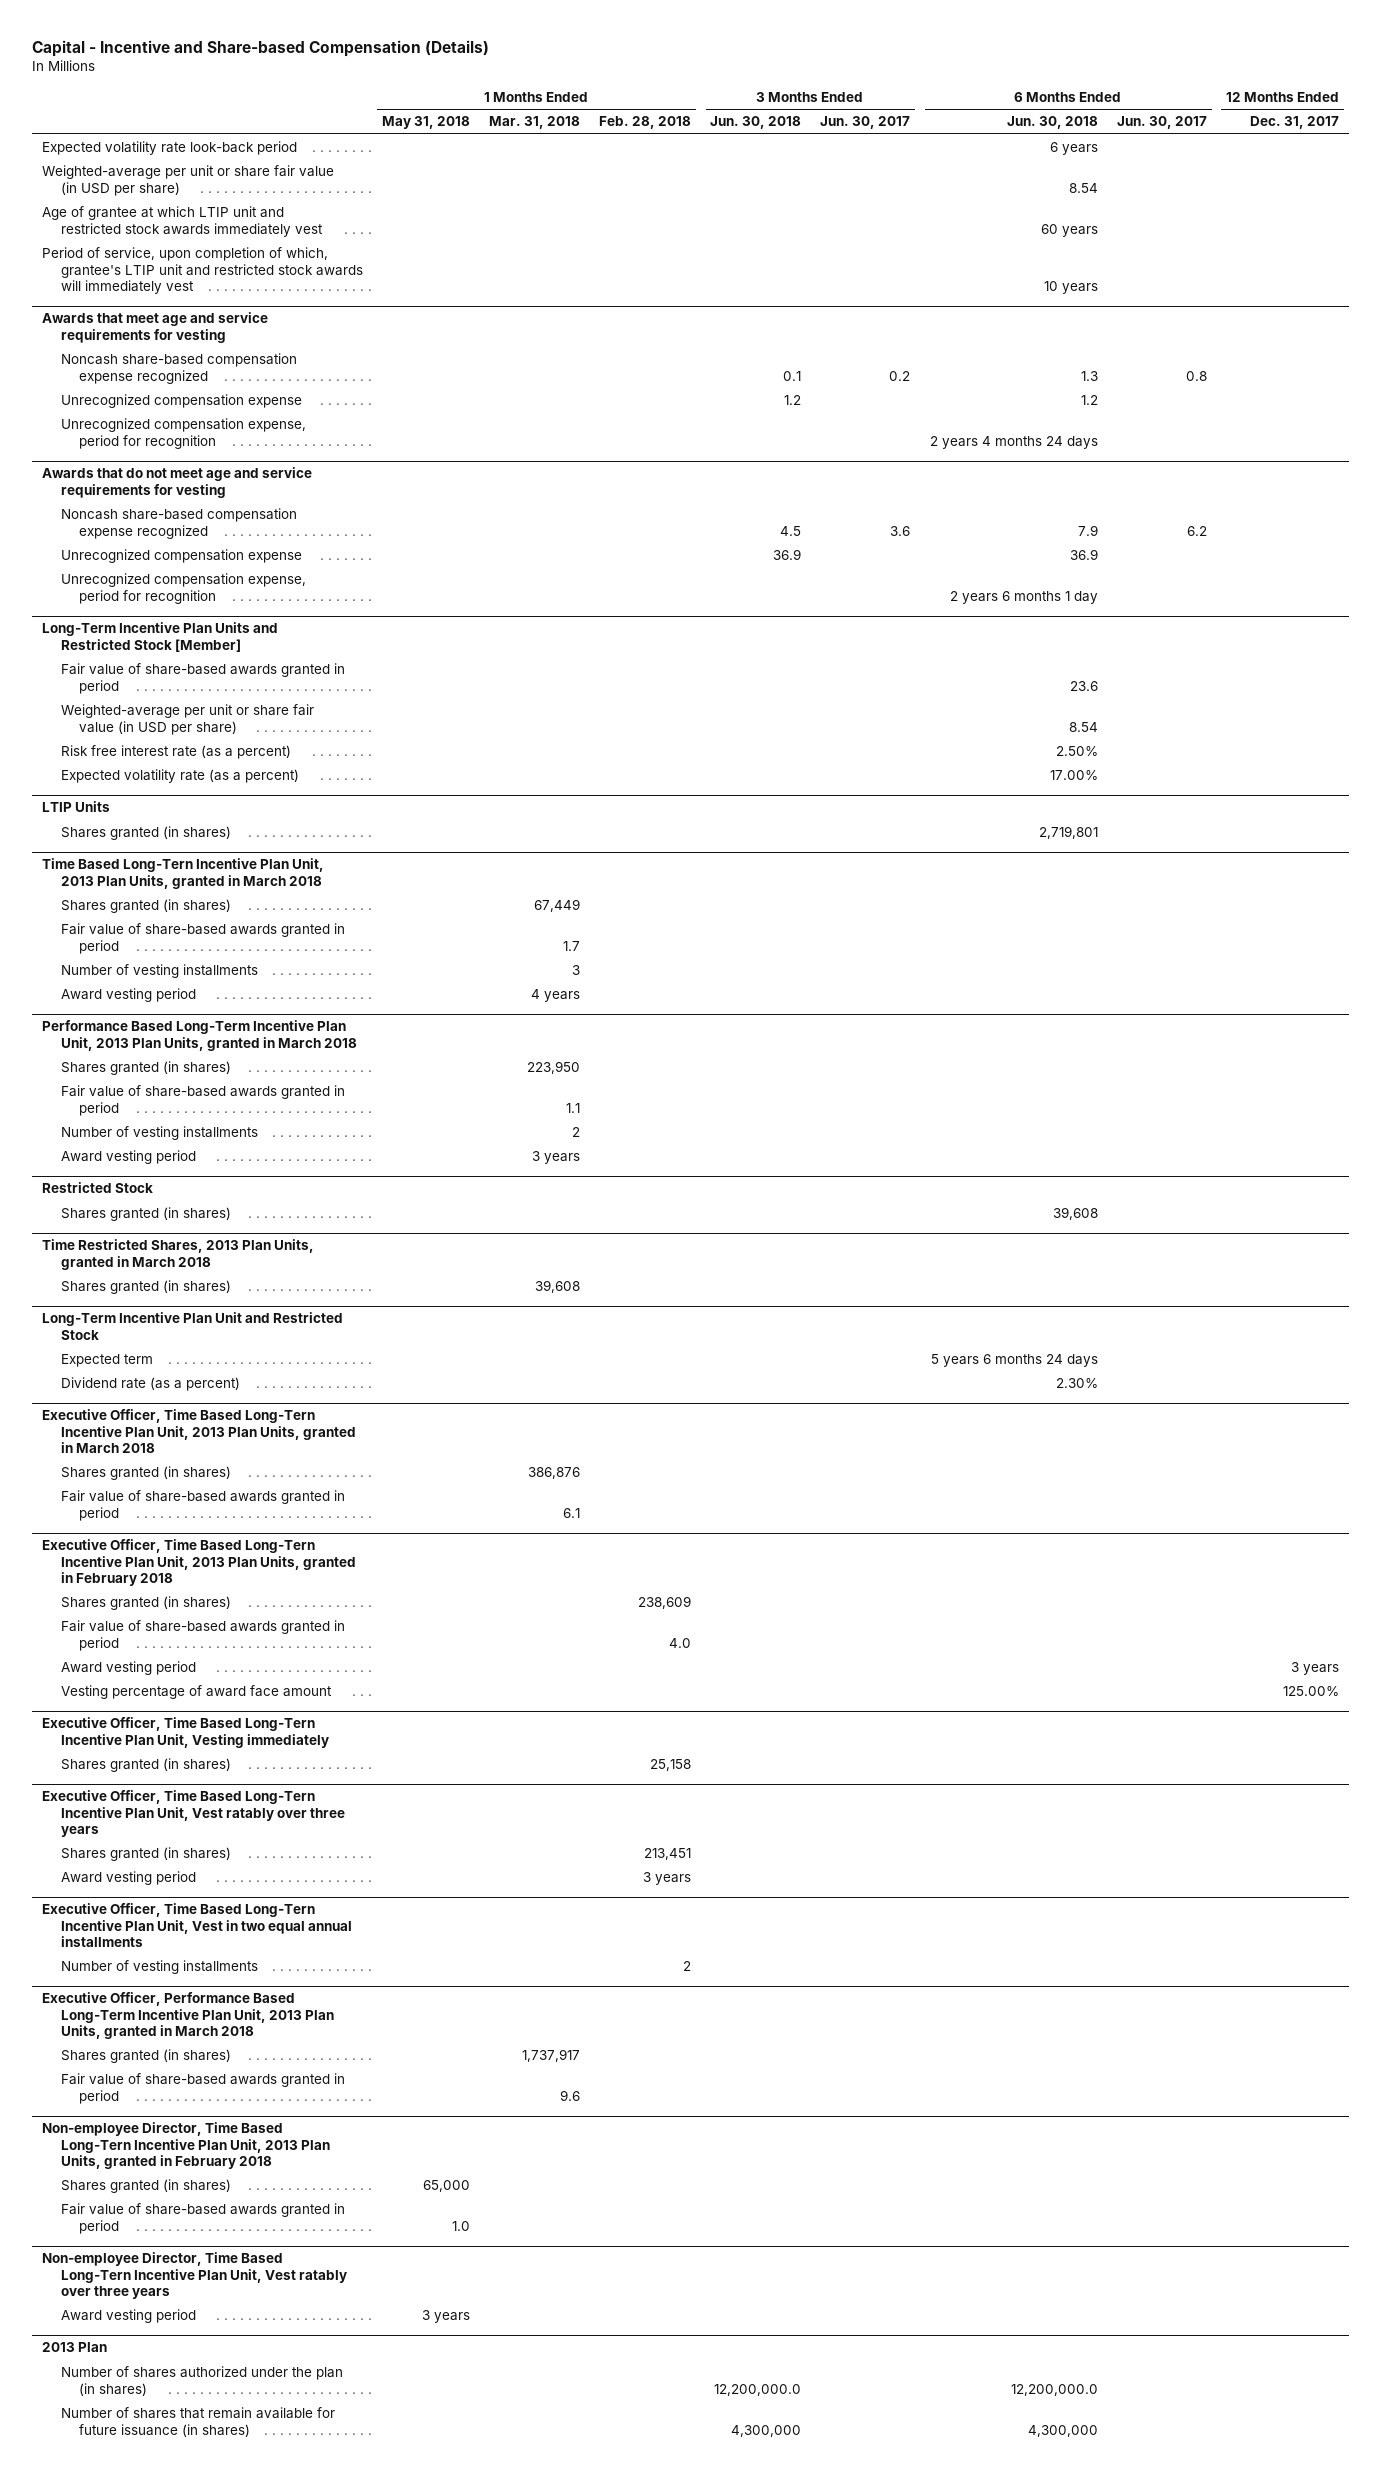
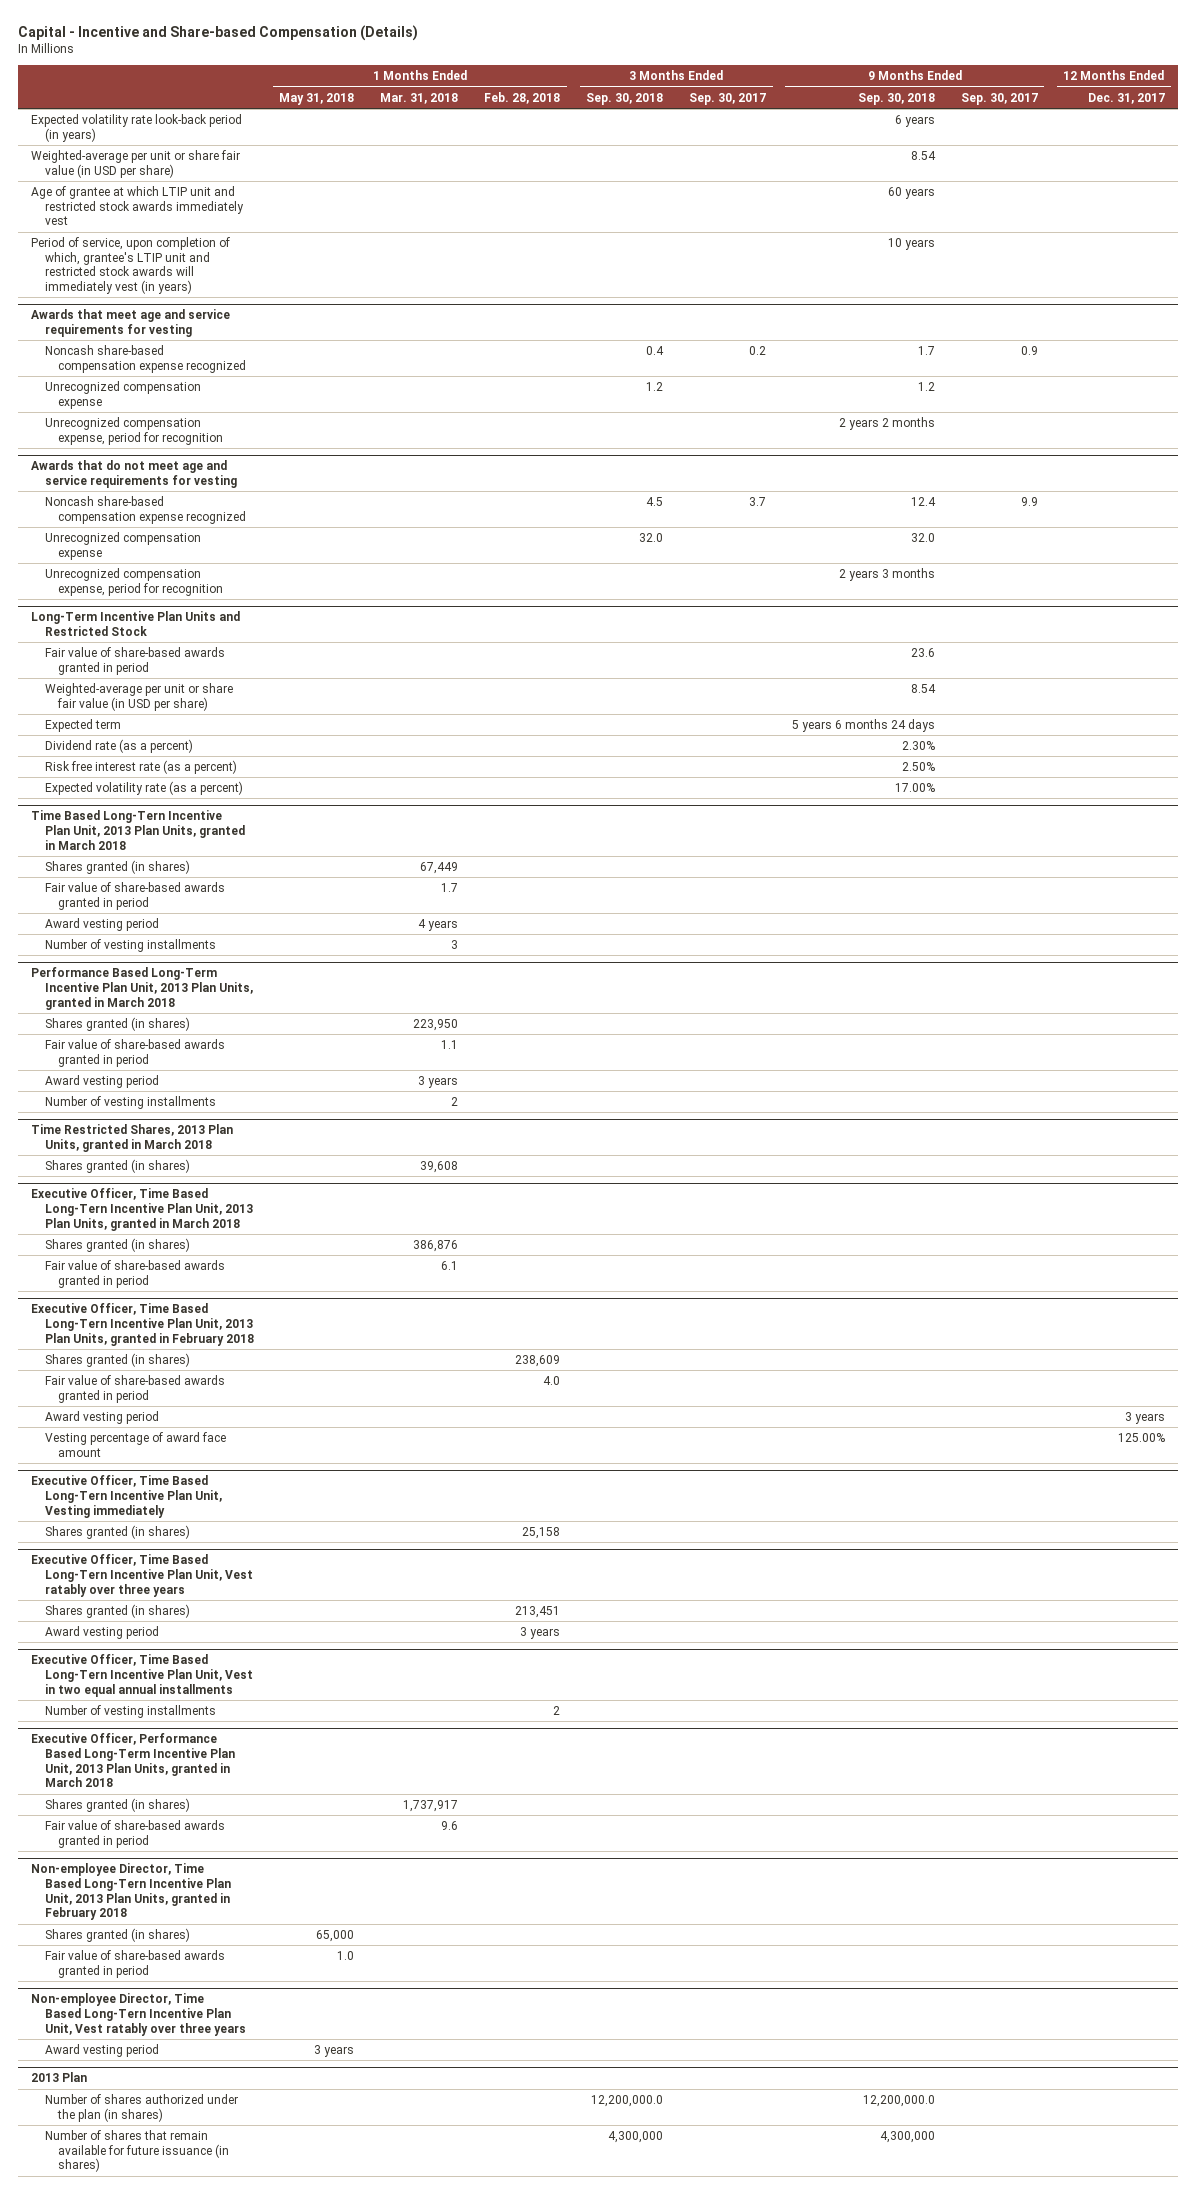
- | 1 Months Ended May 31, 2018 | 1 Months Ended Mar. 31, 2018 | 1 Months Ended Feb. 28, 2018 | 3 Months Ended Jun. 30, 2018 | 3 Months Ended Jun. 30, 2017 | 6 Months Ended Jun. 30, 2018 | 6 Months Ended Jun. 30, 2017 | 12 Months Ended Dec. 31, 2017
+ | 1 Months Ended May 31, 2018 | 1 Months Ended Mar. 31, 2018 | 1 Months Ended Feb. 28, 2018 | 3 Months Ended Sep. 30, 2018 | 3 Months Ended Sep. 30, 2017 | 9 Months Ended Sep. 30, 2018 | 9 Months Ended Sep. 30, 2017 | 12 Months Ended Dec. 31, 2017
- Expected volatility rate look-back period | | | | | | 6 years | |
+ Expected volatility rate look-back period (in years) | | | | | | 6 years | |
- Period of service, upon completion of which, grantee's LTIP unit and restricted stock awards will immediately vest | | | | | | 10 years | |
+ Period of service, upon completion of which, grantee's LTIP unit and restricted stock awards will immediately vest (in years) | | | | | | 10 years | |
- Long-Term Incentive Plan Units and Restricted Stock [Member]
+ Long-Term Incentive Plan Units and Restricted Stock
+ Expected term | | | | | | 5 years 6 months 24 days | |
+ Dividend rate (as a percent) | | | | | | 2.30% | |
- LTIP Units
- Shares granted (in shares) | | | | | | 2,719,801 | |
@ Time Based Long-Tern Incentive Plan Unit, 2013 Plan Units, granted in March 2018
moved down: Number of vesting installments | | 3 | | | | | |
- Restricted Stock
- Shares granted (in shares) | | | | | | 39,608 | |
@ Performance Based Long-Term Incentive Plan Unit, 2013 Plan Units, granted in March 2018
moved down: Number of vesting installments | | 2 | | | | | |
- Long-Term Incentive Plan Unit and Restricted Stock
- Expected term | | | | | | 5 years 6 months 24 days | |
- Dividend rate (as a percent) | | | | | | 2.30% | |

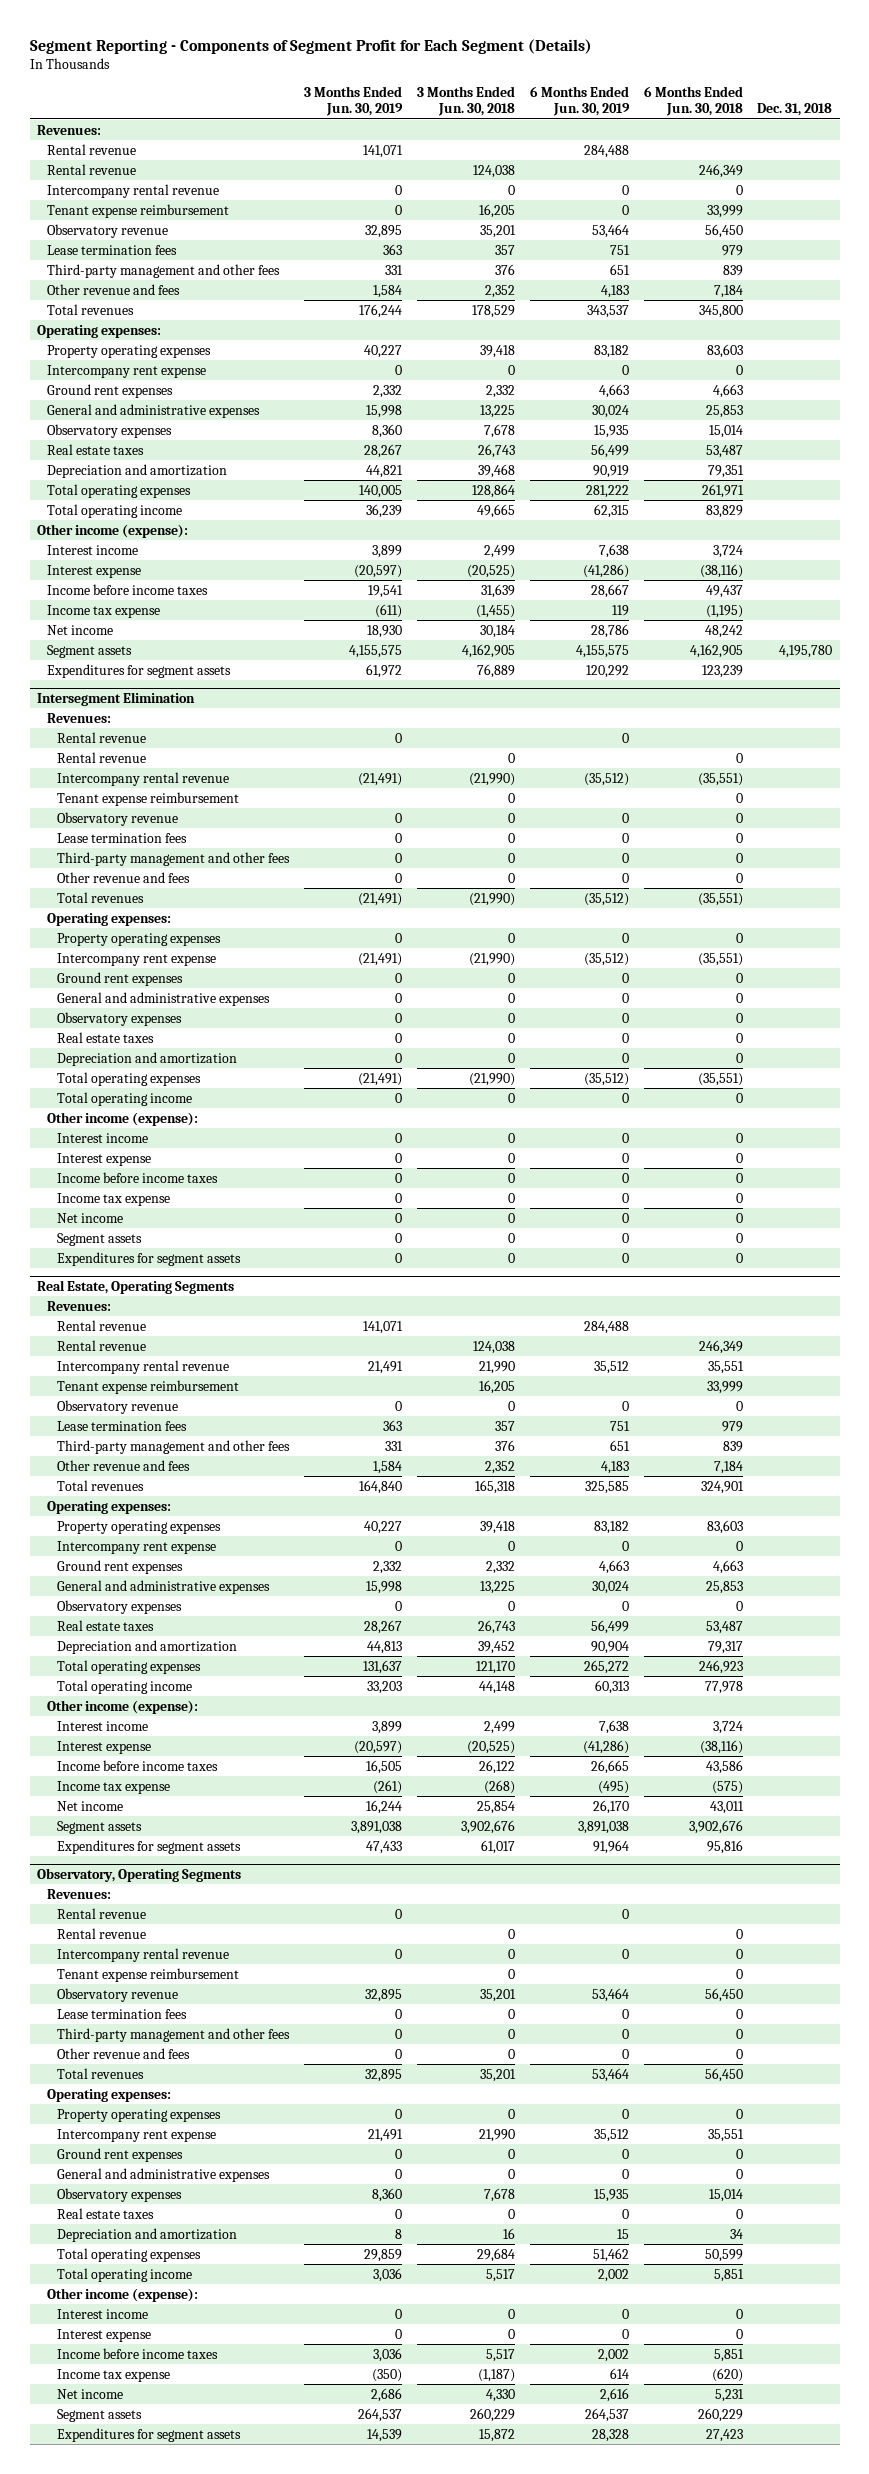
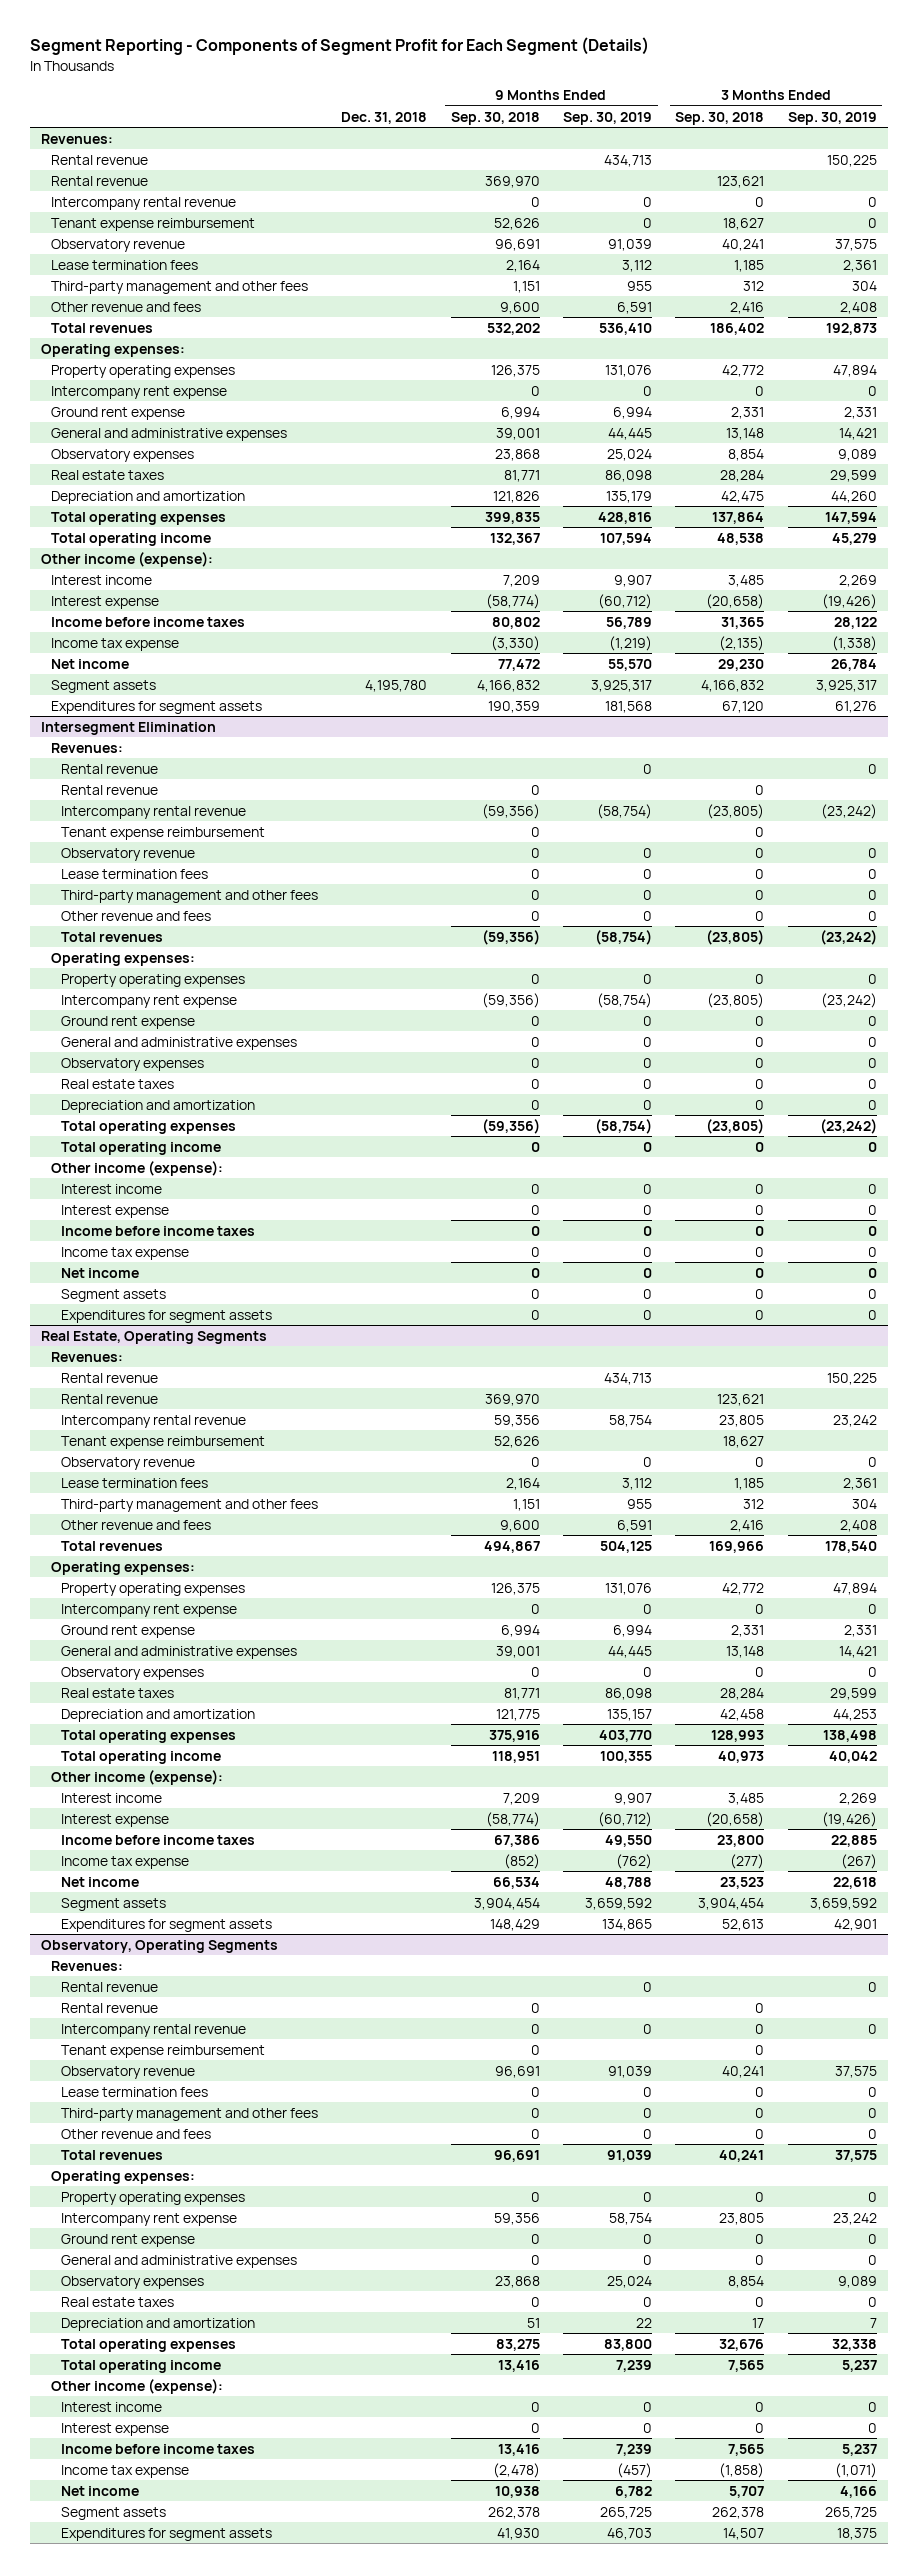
- | 3 Months Ended Jun. 30, 2019 | 3 Months Ended Jun. 30, 2018 | 6 Months Ended Jun. 30, 2019 | 6 Months Ended Jun. 30, 2018 | Dec. 31, 2018
+ | Dec. 31, 2018 | 9 Months Ended Sep. 30, 2018 | 9 Months Ended Sep. 30, 2019 | 3 Months Ended Sep. 30, 2018 | 3 Months Ended Sep. 30, 2019
- Ground rent expenses | 2,332 | 2,332 | 4,663 | 4,663 |
+ Ground rent expense | | 6,994 | 6,994 | 2,331 | 2,331
@ Intersegment Elimination
- Ground rent expenses | 0 | 0 | 0 | 0 |
+ Ground rent expense | | 0 | 0 | 0 | 0
@ Real Estate, Operating Segments
- Ground rent expenses | 2,332 | 2,332 | 4,663 | 4,663 |
+ Ground rent expense | | 6,994 | 6,994 | 2,331 | 2,331
@ Observatory, Operating Segments
- Ground rent expenses | 0 | 0 | 0 | 0 |
+ Ground rent expense | | 0 | 0 | 0 | 0

